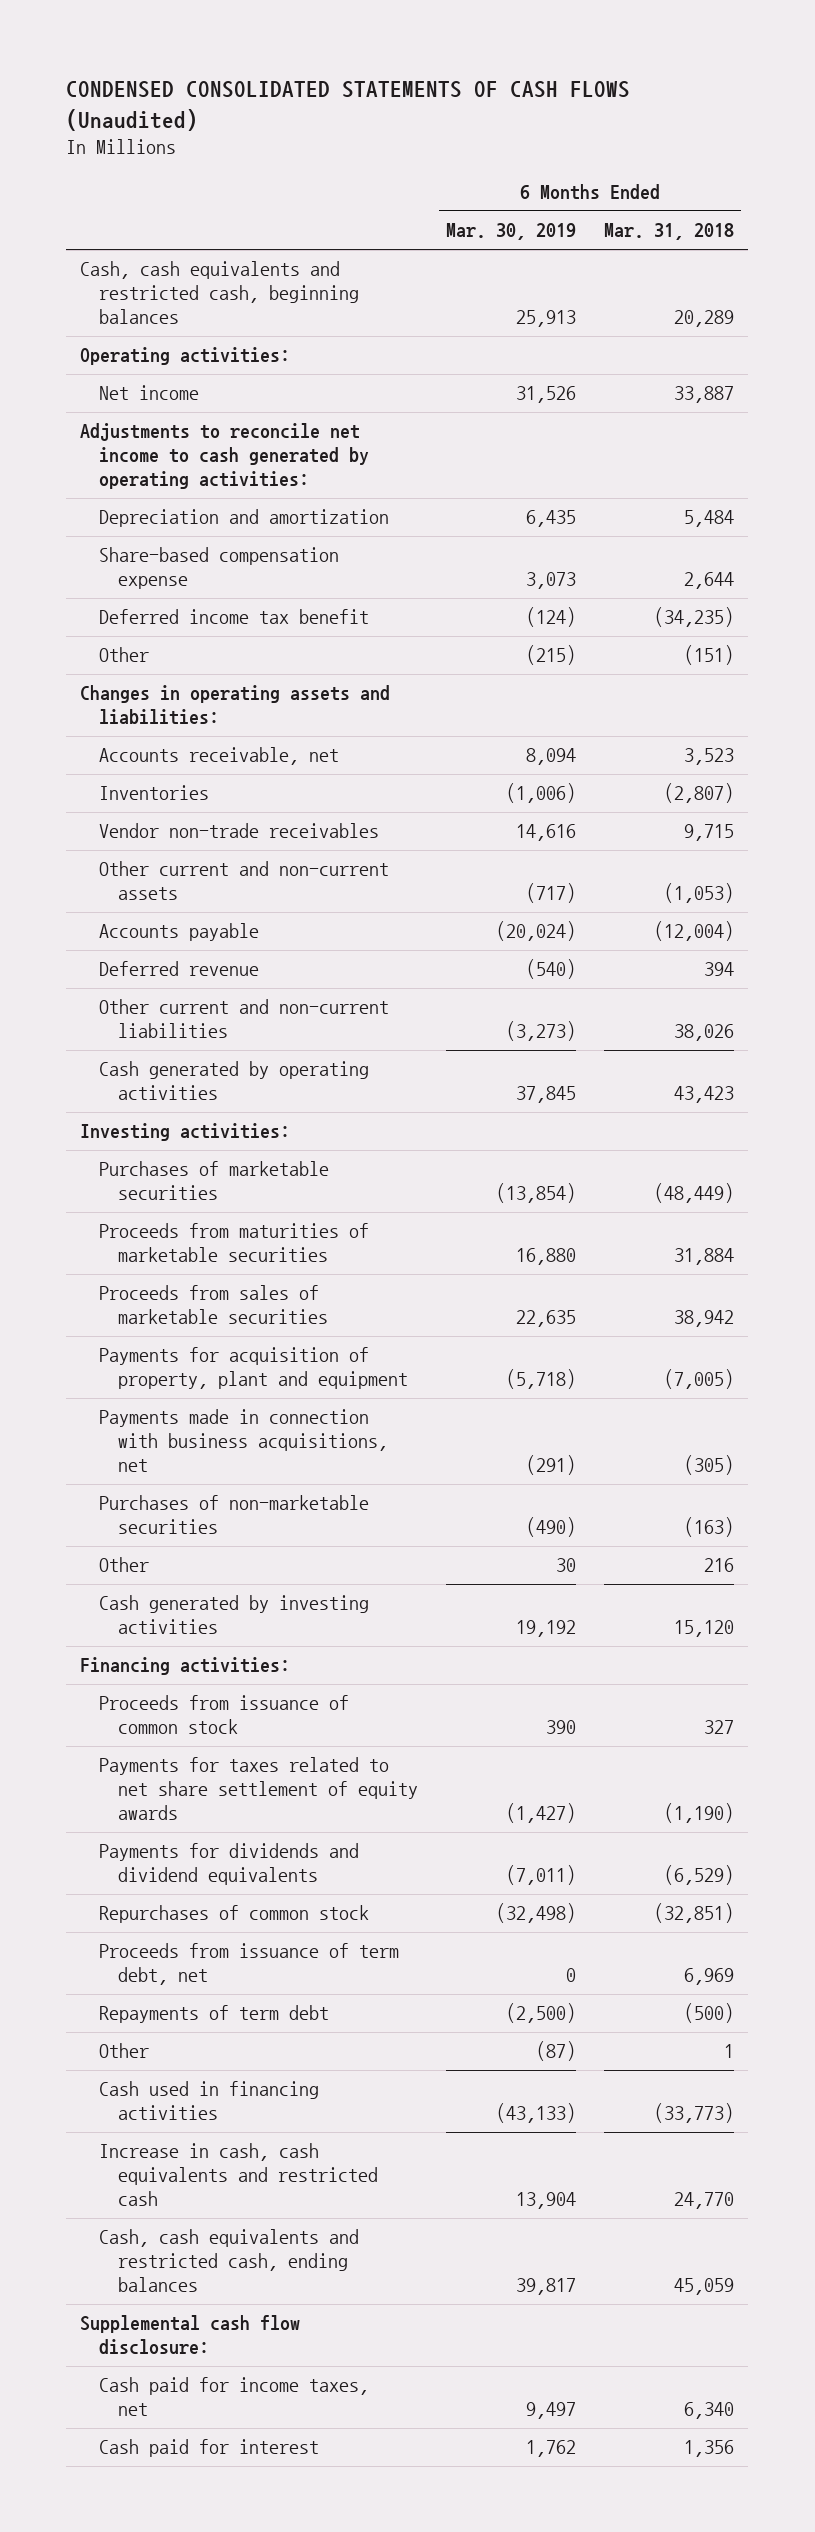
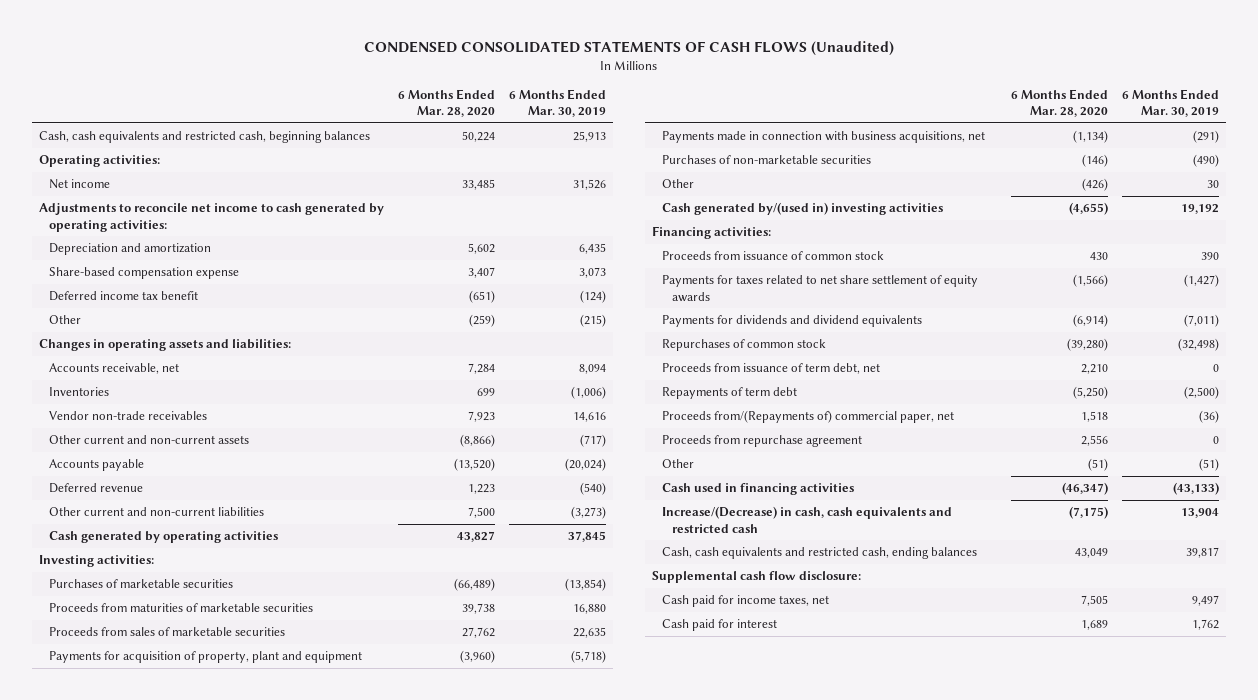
- | 6 Months Ended Mar. 30, 2019 | 6 Months Ended Mar. 31, 2018
+ | 6 Months Ended Mar. 28, 2020 | 6 Months Ended Mar. 30, 2019
- Cash generated by investing activities | 19,192 | 15,120
+ Cash generated by/(used in) investing activities | (4,655) | 19,192
- Other | (87) | 1
+ Proceeds from/(Repayments of) commercial paper, net | 1,518 | (36)
+ Proceeds from repurchase agreement | 2,556 | 0
+ Other | (51) | (51)
- Increase in cash, cash equivalents and restricted cash | 13,904 | 24,770
+ Increase/(Decrease) in cash, cash equivalents and restricted cash | (7,175) | 13,904

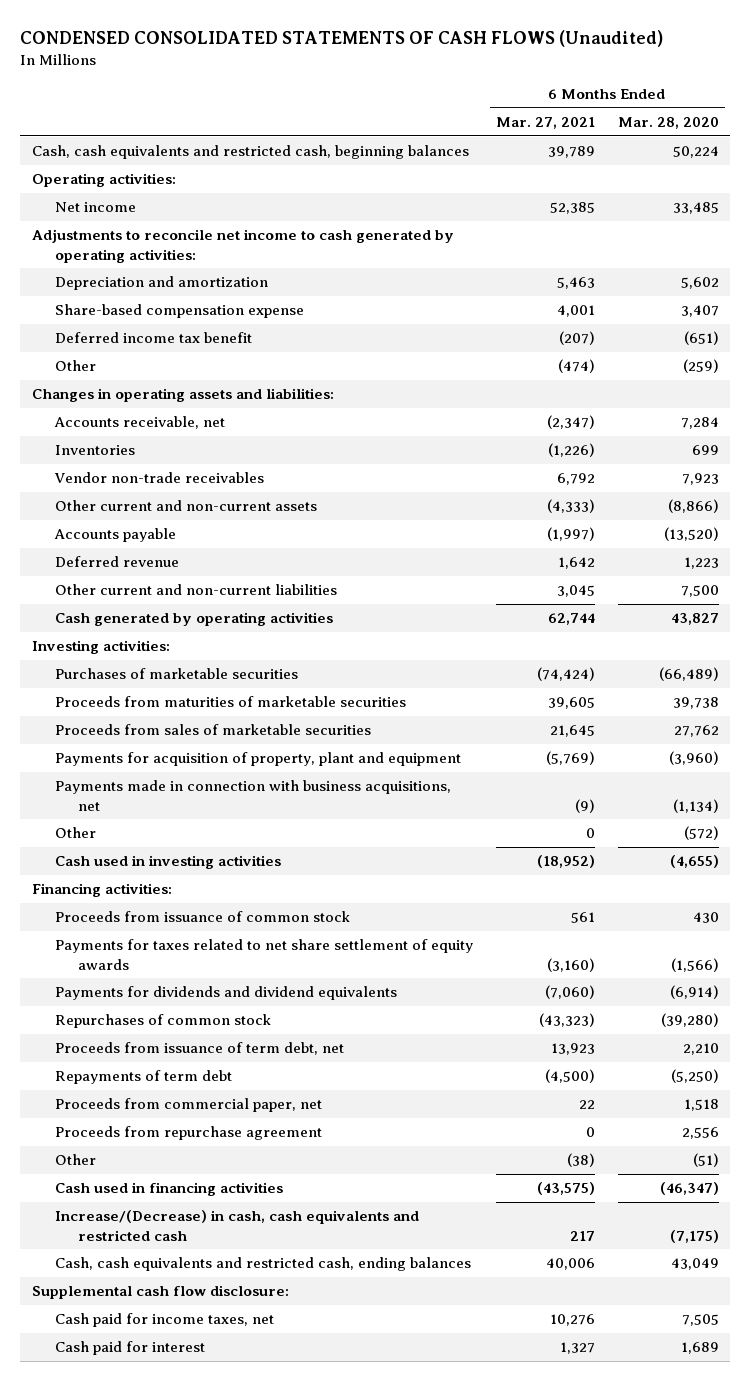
- | 6 Months Ended Mar. 28, 2020 | 6 Months Ended Mar. 30, 2019
+ | 6 Months Ended Mar. 27, 2021 | 6 Months Ended Mar. 28, 2020
- Purchases of non-marketable securities | (146) | (490)
- Other | (426) | 30
- Cash generated by/(used in) investing activities | (4,655) | 19,192
+ Other | 0 | (572)
+ Cash used in investing activities | (18,952) | (4,655)
- Proceeds from/(Repayments of) commercial paper, net | 1,518 | (36)
+ Proceeds from commercial paper, net | 22 | 1,518

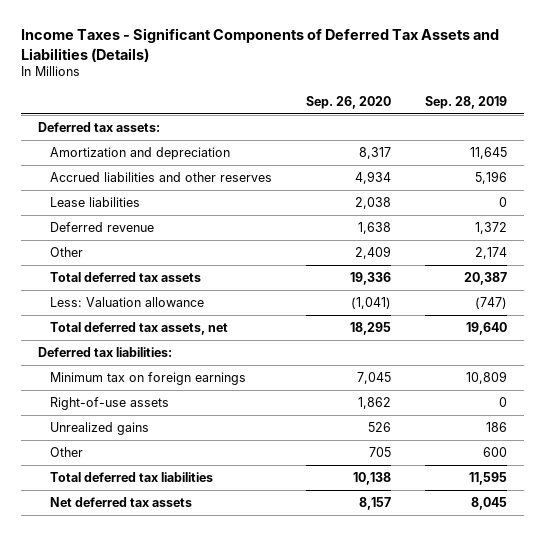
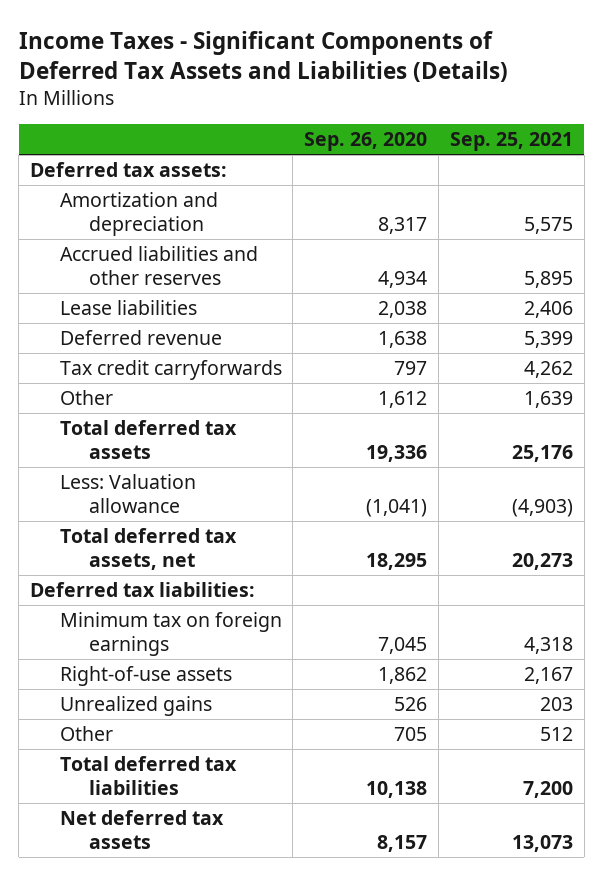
- | Sep. 26, 2020 | Sep. 28, 2019
+ | Sep. 26, 2020 | Sep. 25, 2021
- Other | 2,409 | 2,174
+ Tax credit carryforwards | 797 | 4,262
+ Other | 1,612 | 1,639

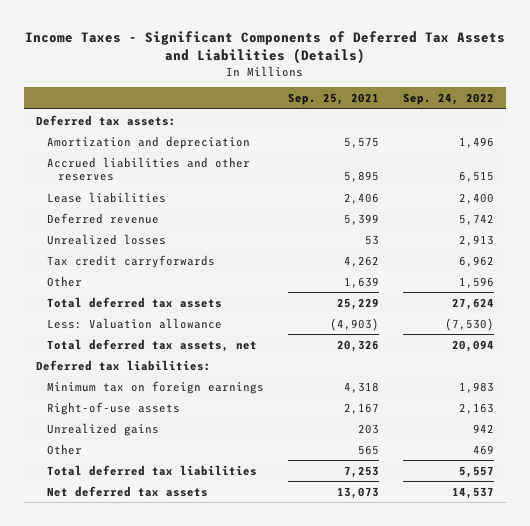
- | Sep. 26, 2020 | Sep. 25, 2021
+ | Sep. 25, 2021 | Sep. 24, 2022
+ Unrealized losses | 53 | 2,913
- Total deferred tax assets | 19,336 | 25,176
+ Total deferred tax assets | 25,229 | 27,624
- Total deferred tax assets, net | 18,295 | 20,273
+ Total deferred tax assets, net | 20,326 | 20,094
- Other | 705 | 512
- Total deferred tax liabilities | 10,138 | 7,200
+ Other | 565 | 469
+ Total deferred tax liabilities | 7,253 | 5,557

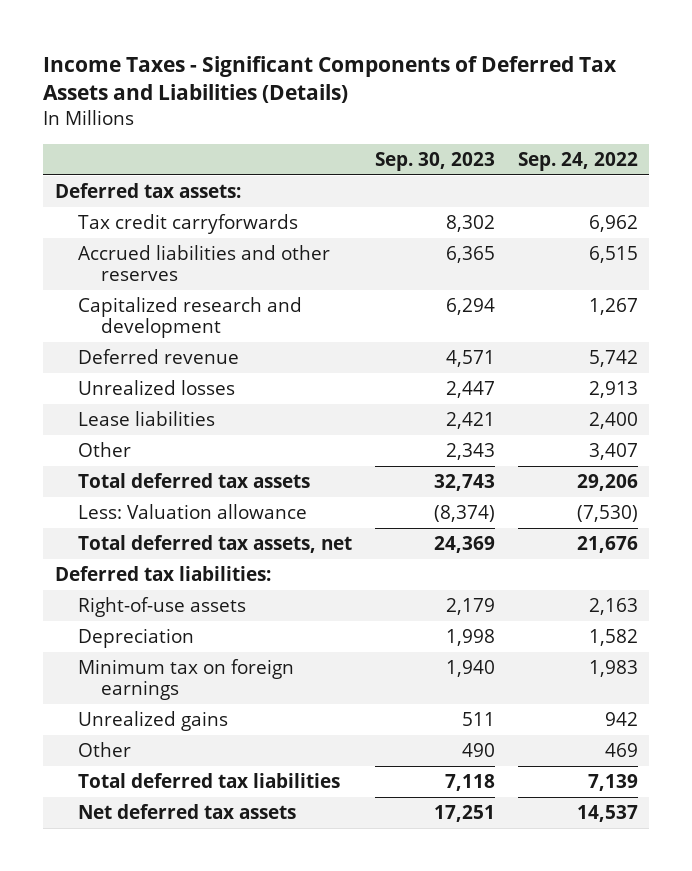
- | Sep. 25, 2021 | Sep. 24, 2022
+ | Sep. 30, 2023 | Sep. 24, 2022
- Amortization and depreciation | 5,575 | 1,496
moved up: Tax credit carryforwards | 8,302 | 6,962
+ Capitalized research and development | 6,294 | 1,267
- Other | 1,639 | 1,596
- Total deferred tax assets | 25,229 | 27,624
moved down: Lease liabilities | 2,421 | 2,400
+ Other | 2,343 | 3,407
+ Total deferred tax assets | 32,743 | 29,206
- Total deferred tax assets, net | 20,326 | 20,094
+ Total deferred tax assets, net | 24,369 | 21,676
+ Depreciation | 1,998 | 1,582
moved down: Minimum tax on foreign earnings | 1,940 | 1,983
- Total deferred tax liabilities | 7,253 | 5,557
+ Total deferred tax liabilities | 7,118 | 7,139

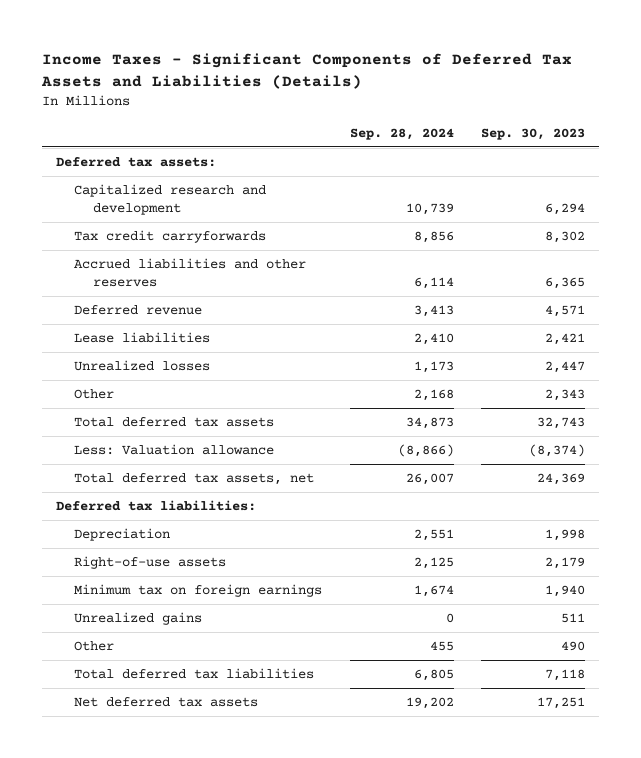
- | Sep. 30, 2023 | Sep. 24, 2022
+ | Sep. 28, 2024 | Sep. 30, 2023
moved up: Capitalized research and development | 10,739 | 6,294
moved down: Unrealized losses | 1,173 | 2,447
moved down: Right-of-use assets | 2,125 | 2,179

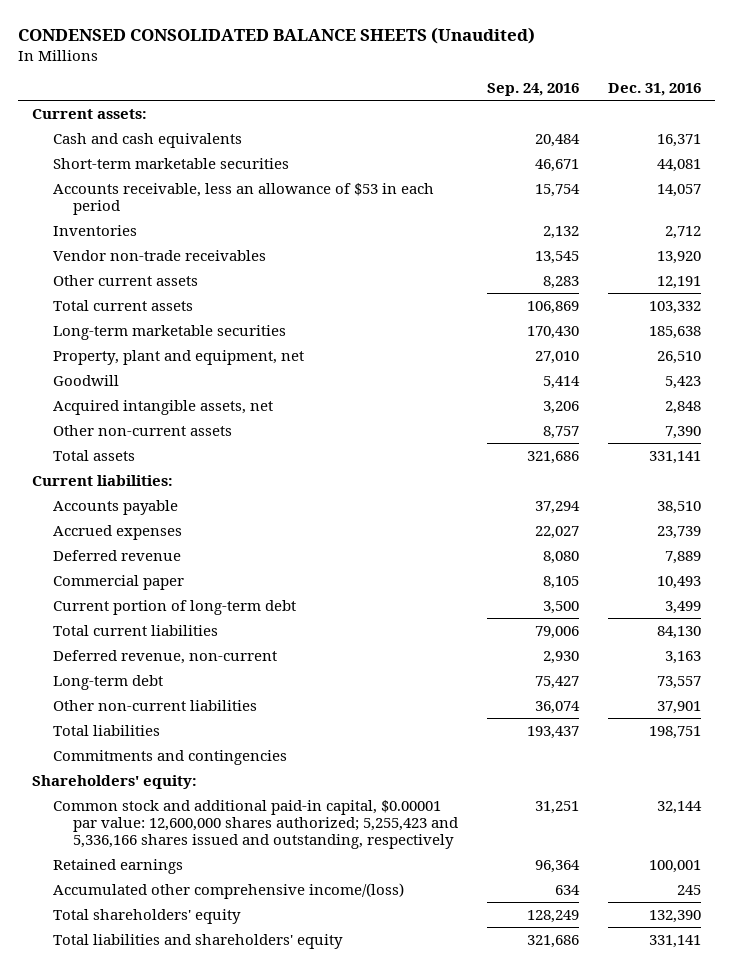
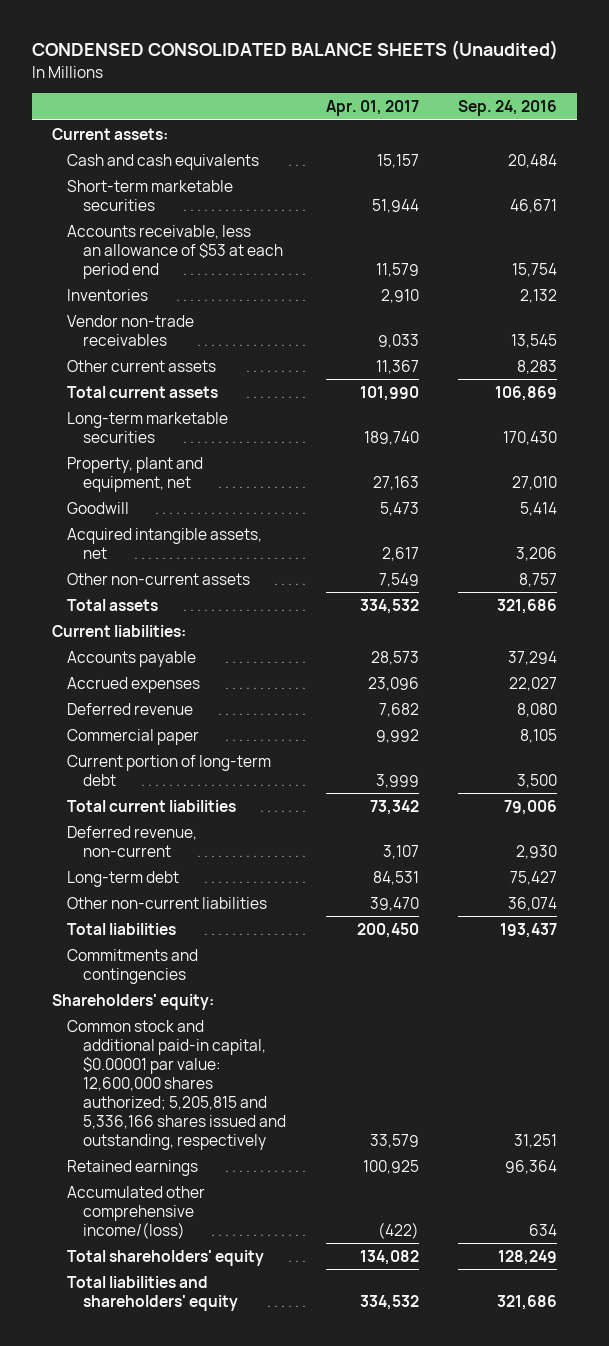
- | Sep. 24, 2016 | Dec. 31, 2016
+ | Apr. 01, 2017 | Sep. 24, 2016
- Accounts receivable, less an allowance of $53 in each period | 15,754 | 14,057
+ Accounts receivable, less an allowance of $53 at each period end | 11,579 | 15,754
- Common stock and additional paid-in capital, $0.00001 par value: 12,600,000 shares authorized; 5,255,423 and 5,336,166 shares issued and outstanding, respectively | 31,251 | 32,144
+ Common stock and additional paid-in capital, $0.00001 par value: 12,600,000 shares authorized; 5,205,815 and 5,336,166 shares issued and outstanding, respectively | 33,579 | 31,251

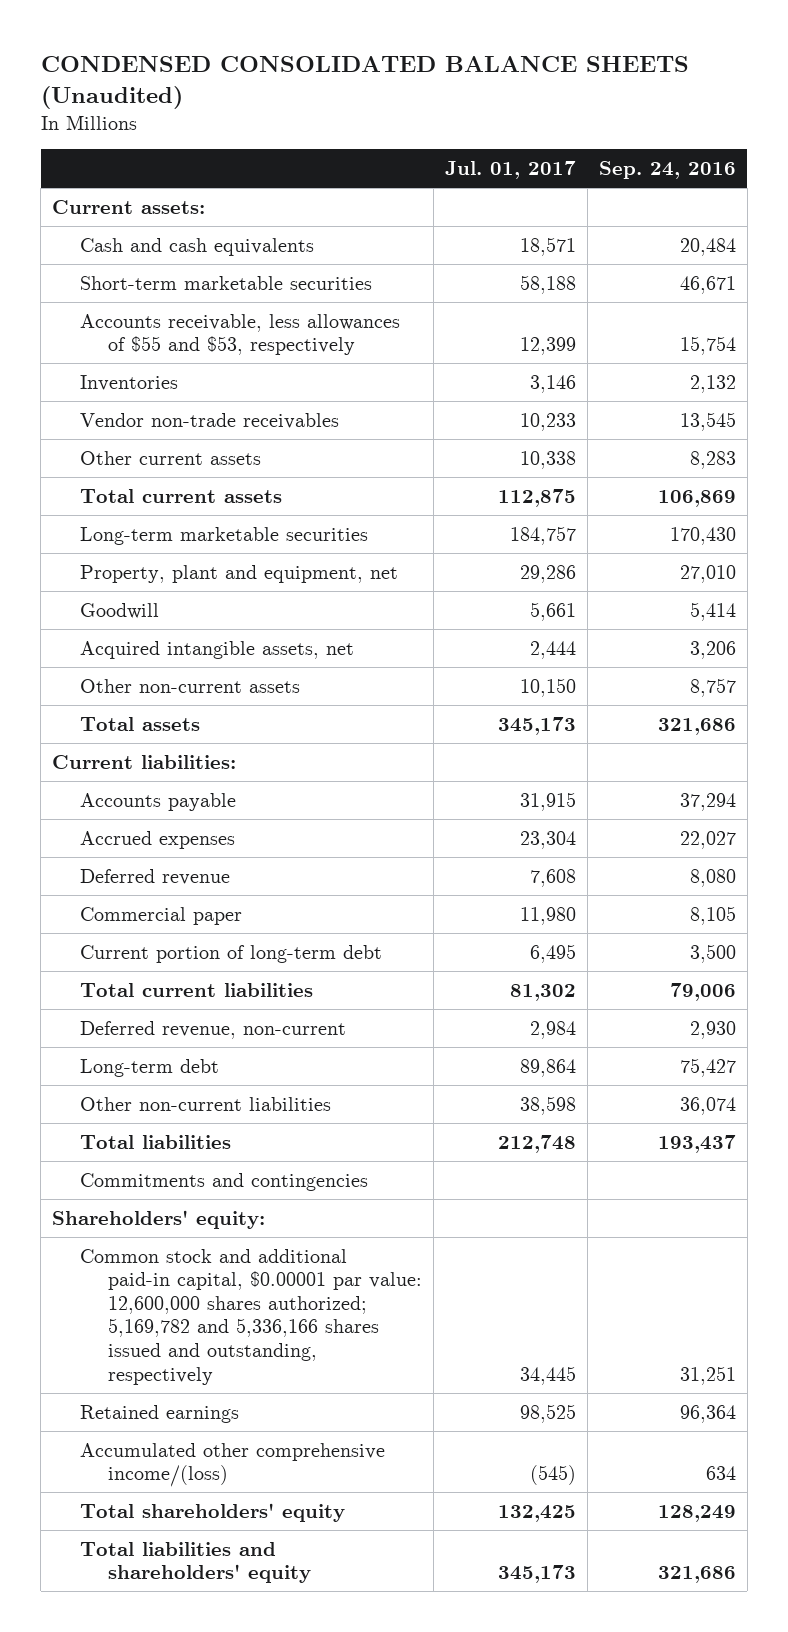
- | Apr. 01, 2017 | Sep. 24, 2016
+ | Jul. 01, 2017 | Sep. 24, 2016
- Accounts receivable, less an allowance of $53 at each period end | 11,579 | 15,754
+ Accounts receivable, less allowances of $55 and $53, respectively | 12,399 | 15,754
- Common stock and additional paid-in capital, $0.00001 par value: 12,600,000 shares authorized; 5,205,815 and 5,336,166 shares issued and outstanding, respectively | 33,579 | 31,251
+ Common stock and additional paid-in capital, $0.00001 par value: 12,600,000 shares authorized; 5,169,782 and 5,336,166 shares issued and outstanding, respectively | 34,445 | 31,251

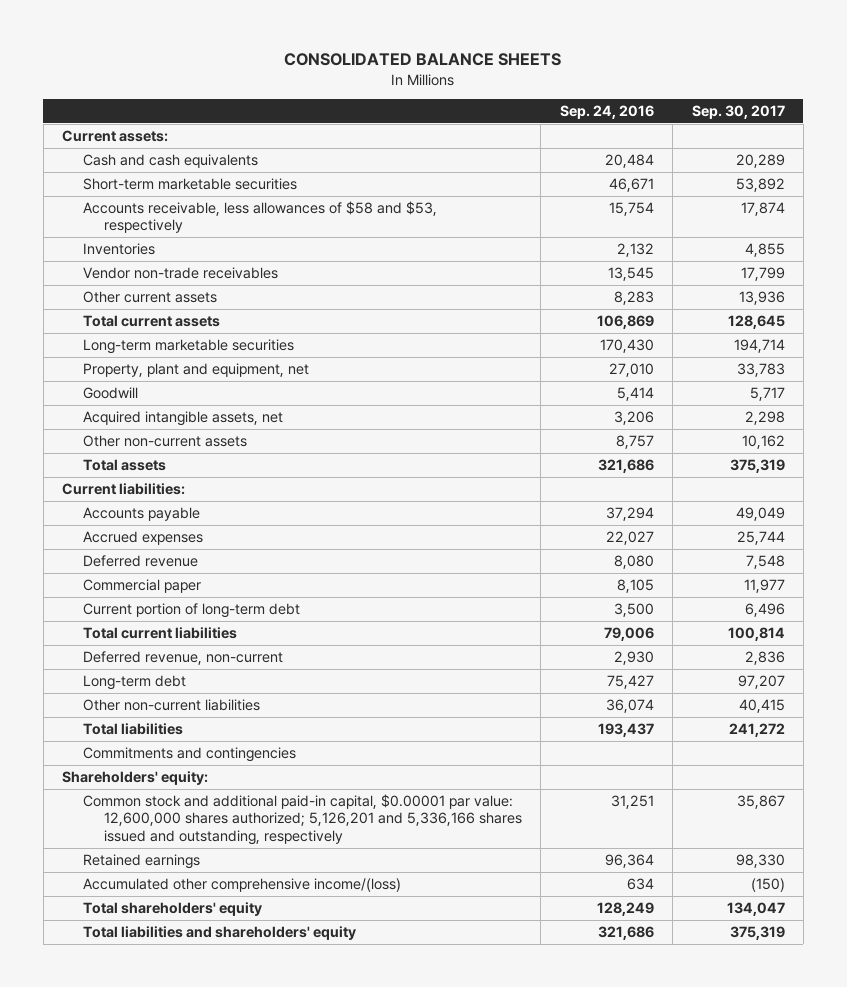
- CONDENSED CONSOLIDATED BALANCE SHEETS (Unaudited)
+ CONSOLIDATED BALANCE SHEETS
- | Jul. 01, 2017 | Sep. 24, 2016
+ | Sep. 24, 2016 | Sep. 30, 2017
- Accounts receivable, less allowances of $55 and $53, respectively | 12,399 | 15,754
+ Accounts receivable, less allowances of $58 and $53, respectively | 15,754 | 17,874
- Common stock and additional paid-in capital, $0.00001 par value: 12,600,000 shares authorized; 5,169,782 and 5,336,166 shares issued and outstanding, respectively | 34,445 | 31,251
+ Common stock and additional paid-in capital, $0.00001 par value: 12,600,000 shares authorized; 5,126,201 and 5,336,166 shares issued and outstanding, respectively | 31,251 | 35,867

